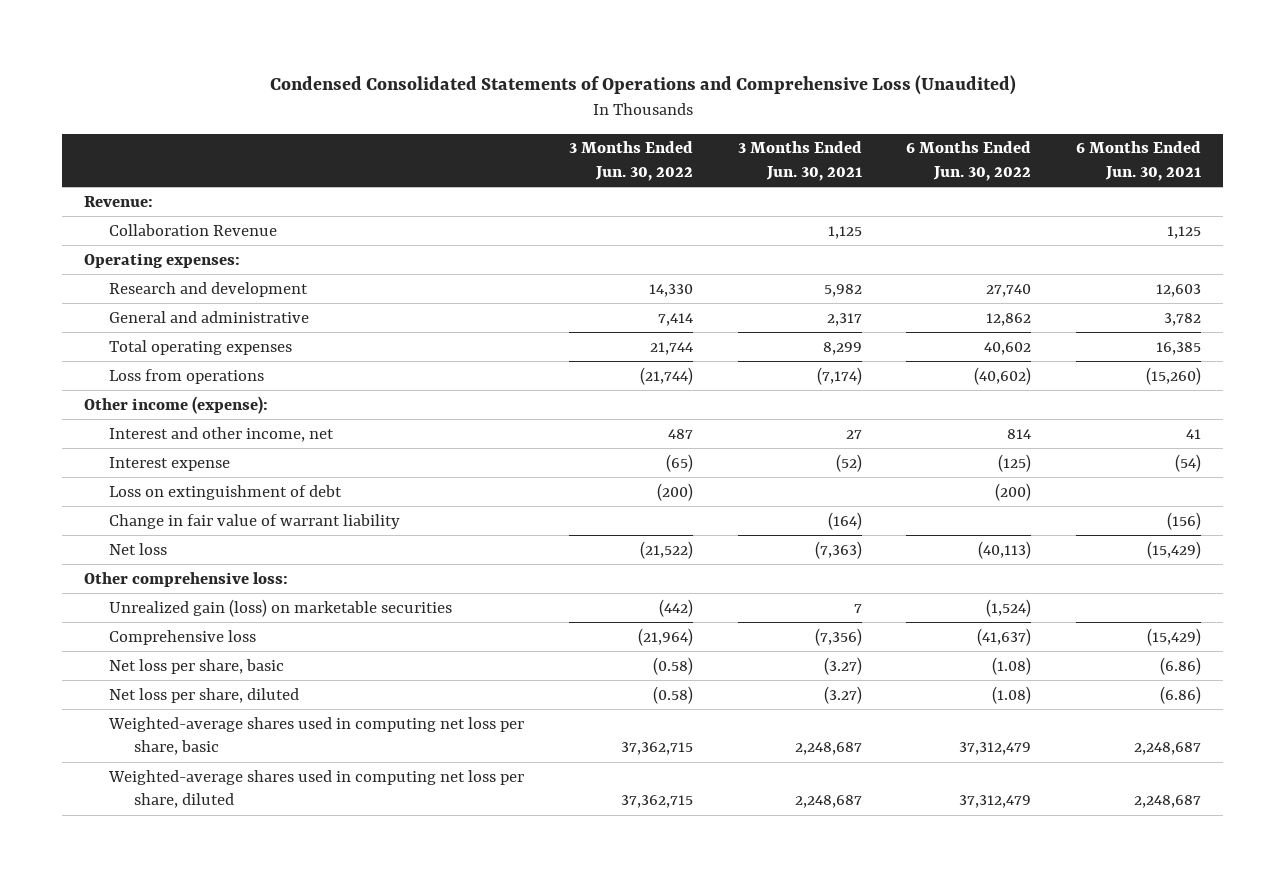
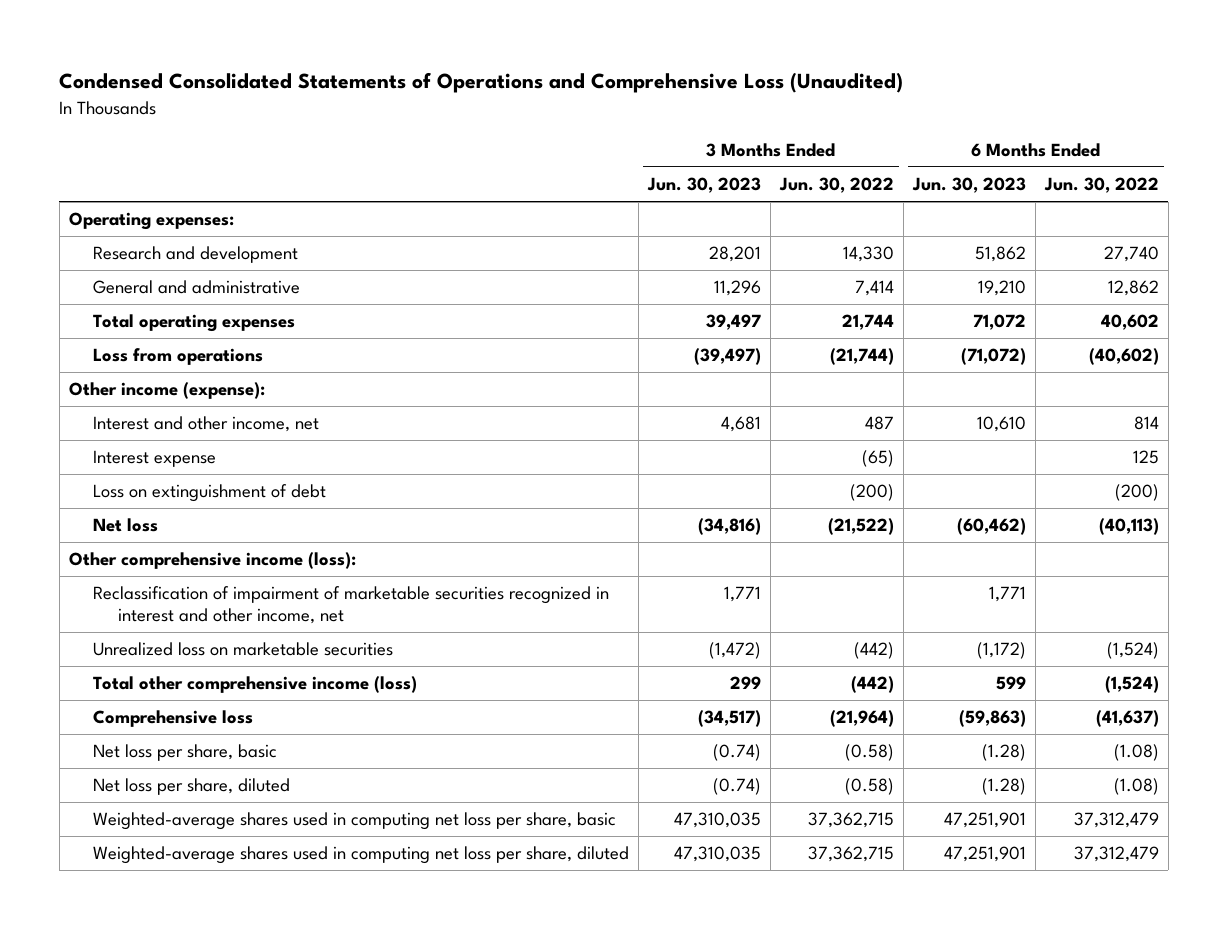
- | 3 Months Ended Jun. 30, 2022 | 3 Months Ended Jun. 30, 2021 | 6 Months Ended Jun. 30, 2022 | 6 Months Ended Jun. 30, 2021
+ | 3 Months Ended Jun. 30, 2023 | 3 Months Ended Jun. 30, 2022 | 6 Months Ended Jun. 30, 2023 | 6 Months Ended Jun. 30, 2022
- Revenue:
- Collaboration Revenue | | 1,125 | | 1,125
- Interest expense | (65) | (52) | (125) | (54)
+ Interest expense | | (65) | | 125
- Change in fair value of warrant liability | | (164) | | (156)
- Other comprehensive loss:
- Unrealized gain (loss) on marketable securities | (442) | 7 | (1,524) |
+ Other comprehensive income (loss):
+ Reclassification of impairment of marketable securities recognized in interest and other income, net | 1,771 | | 1,771 |
+ Unrealized loss on marketable securities | (1,472) | (442) | (1,172) | (1,524)
+ Total other comprehensive income (loss) | 299 | (442) | 599 | (1,524)

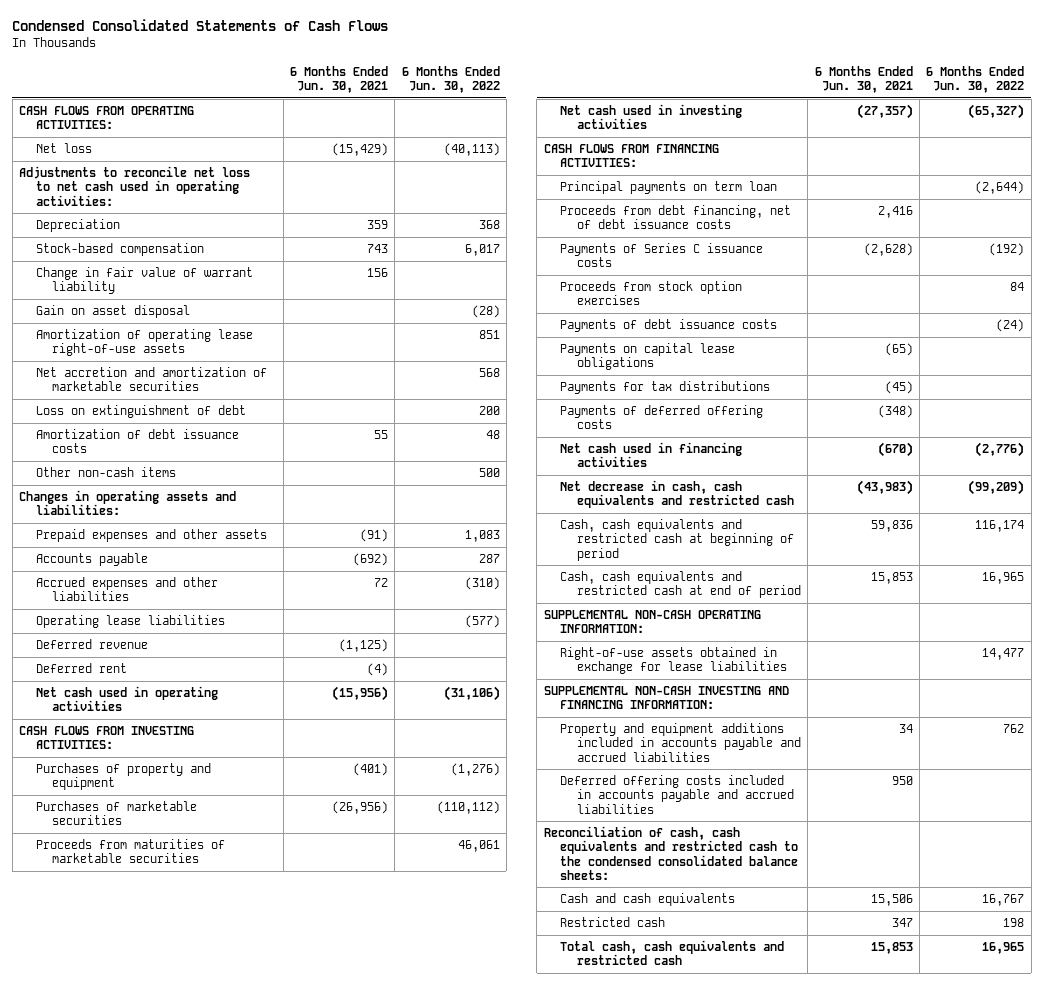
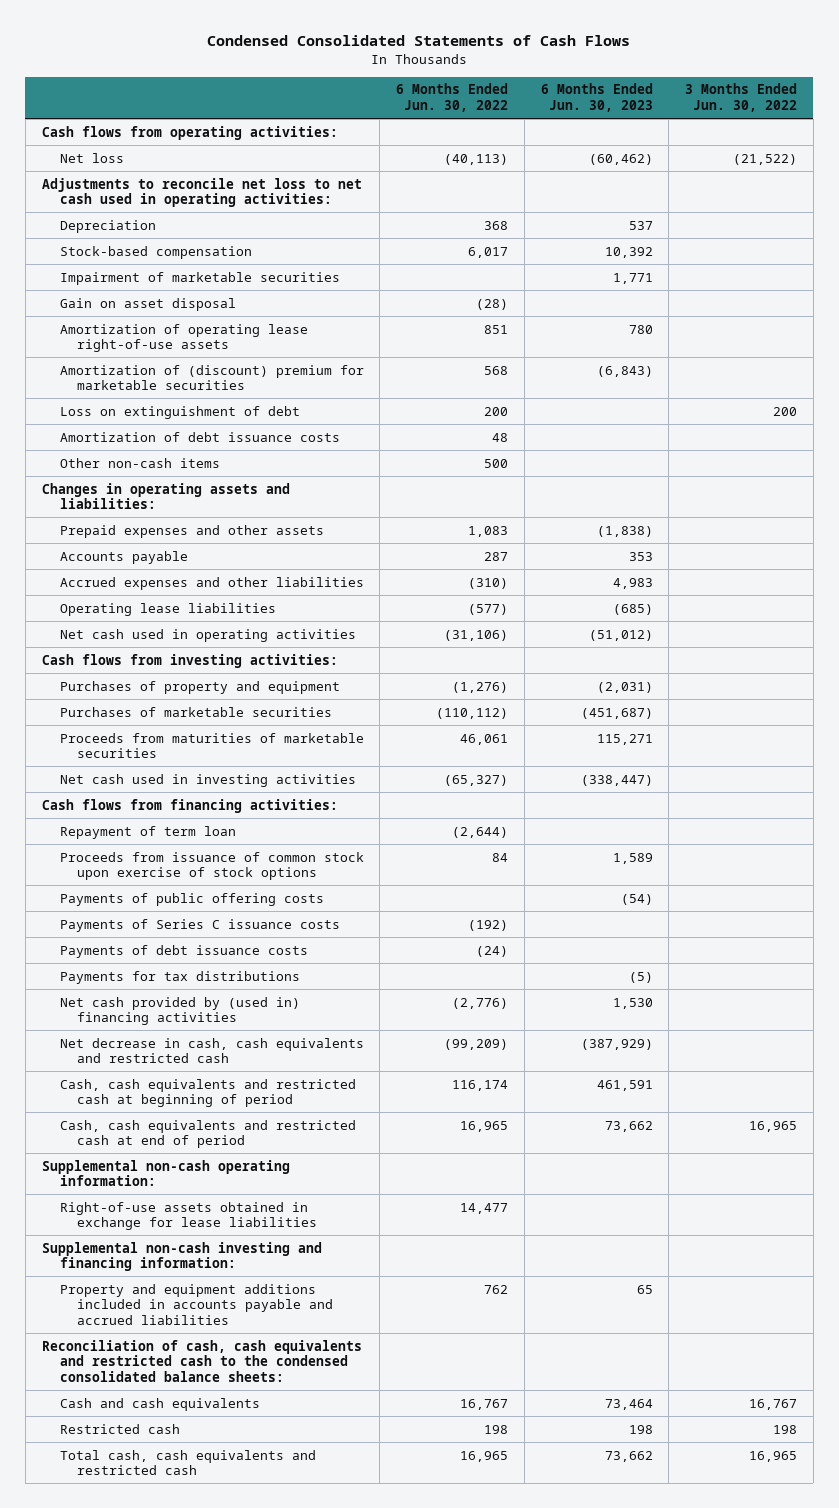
- | 6 Months Ended Jun. 30, 2021 | 6 Months Ended Jun. 30, 2022
+ | 6 Months Ended Jun. 30, 2022 | 6 Months Ended Jun. 30, 2023 | 3 Months Ended Jun. 30, 2022
- CASH FLOWS FROM OPERATING ACTIVITIES:
+ Cash flows from operating activities:
- Change in fair value of warrant liability | 156 |
+ Impairment of marketable securities | | 1,771 |
- Net accretion and amortization of marketable securities | | 568
+ Amortization of (discount) premium for marketable securities | 568 | (6,843) |
- Deferred revenue | (1,125) |
- Deferred rent | (4) |
- CASH FLOWS FROM INVESTING ACTIVITIES:
+ Cash flows from investing activities:
- CASH FLOWS FROM FINANCING ACTIVITIES:
- Principal payments on term loan | | (2,644)
- Proceeds from debt financing, net of debt issuance costs | 2,416 |
+ Cash flows from financing activities:
+ Repayment of term loan | (2,644) | |
+ Proceeds from issuance of common stock upon exercise of stock options | 84 | 1,589 |
+ Payments of public offering costs | | (54) |
- Proceeds from stock option exercises | | 84
- Payments on capital lease obligations | (65) |
- Payments of deferred offering costs | (348) |
- Net cash used in financing activities | (670) | (2,776)
+ Net cash provided by (used in) financing activities | (2,776) | 1,530 |
- SUPPLEMENTAL NON-CASH OPERATING INFORMATION:
+ Supplemental non-cash operating information:
- SUPPLEMENTAL NON-CASH INVESTING AND FINANCING INFORMATION:
+ Supplemental non-cash investing and financing information:
- Deferred offering costs included in accounts payable and accrued liabilities | 950 |

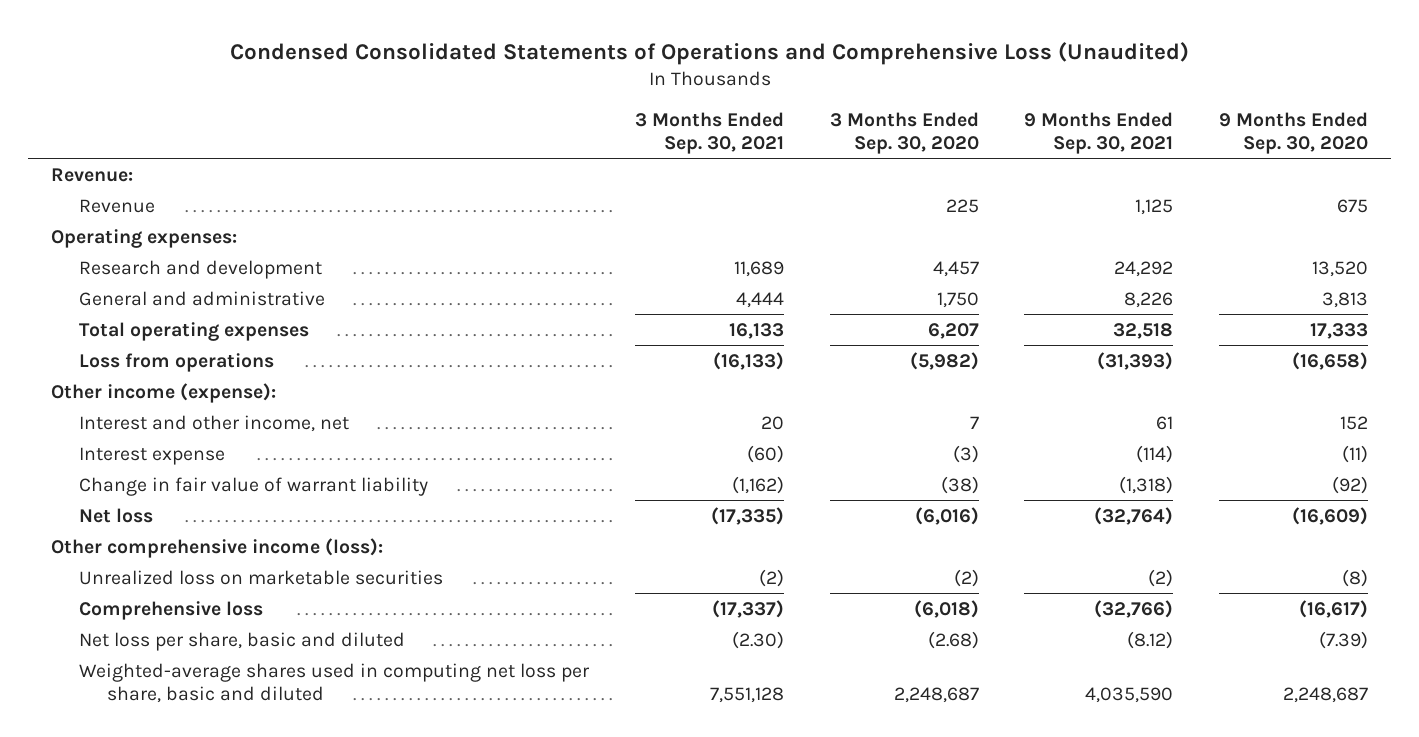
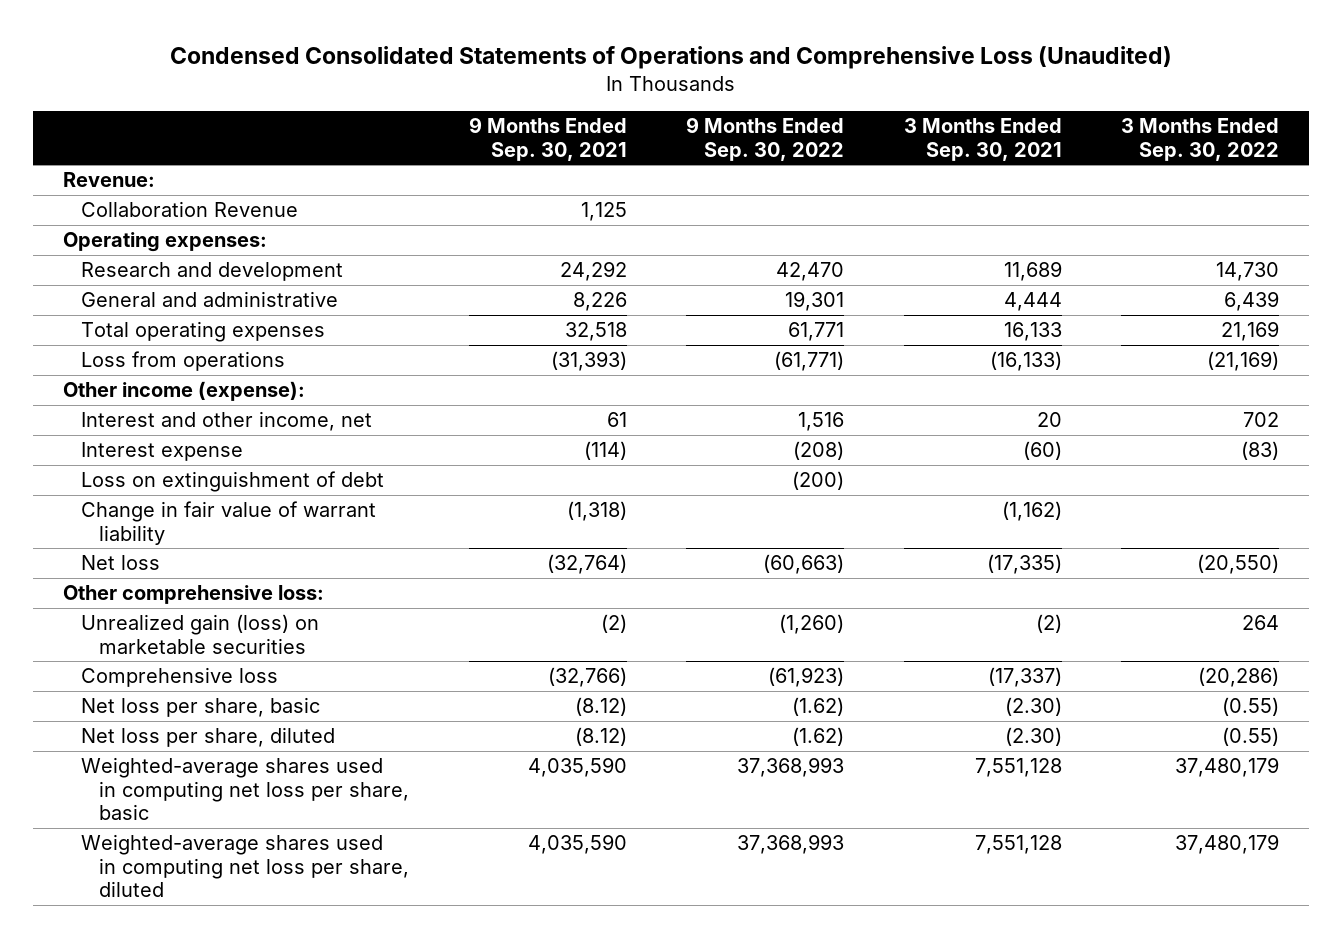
- | 3 Months Ended Sep. 30, 2021 | 3 Months Ended Sep. 30, 2020 | 9 Months Ended Sep. 30, 2021 | 9 Months Ended Sep. 30, 2020
+ | 9 Months Ended Sep. 30, 2021 | 9 Months Ended Sep. 30, 2022 | 3 Months Ended Sep. 30, 2021 | 3 Months Ended Sep. 30, 2022
- Revenue | | 225 | 1,125 | 675
+ Collaboration Revenue | 1,125 | | |
+ Loss on extinguishment of debt | | (200) | |
- Other comprehensive income (loss):
- Unrealized loss on marketable securities | (2) | (2) | (2) | (8)
+ Other comprehensive loss:
+ Unrealized gain (loss) on marketable securities | (2) | (1,260) | (2) | 264
- Net loss per share, basic and diluted | (2.30) | (2.68) | (8.12) | (7.39)
- Weighted-average shares used in computing net loss per share, basic and diluted | 7,551,128 | 2,248,687 | 4,035,590 | 2,248,687
+ Net loss per share, basic | (8.12) | (1.62) | (2.30) | (0.55)
+ Net loss per share, diluted | (8.12) | (1.62) | (2.30) | (0.55)
+ Weighted-average shares used in computing net loss per share, basic | 4,035,590 | 37,368,993 | 7,551,128 | 37,480,179
+ Weighted-average shares used in computing net loss per share, diluted | 4,035,590 | 37,368,993 | 7,551,128 | 37,480,179

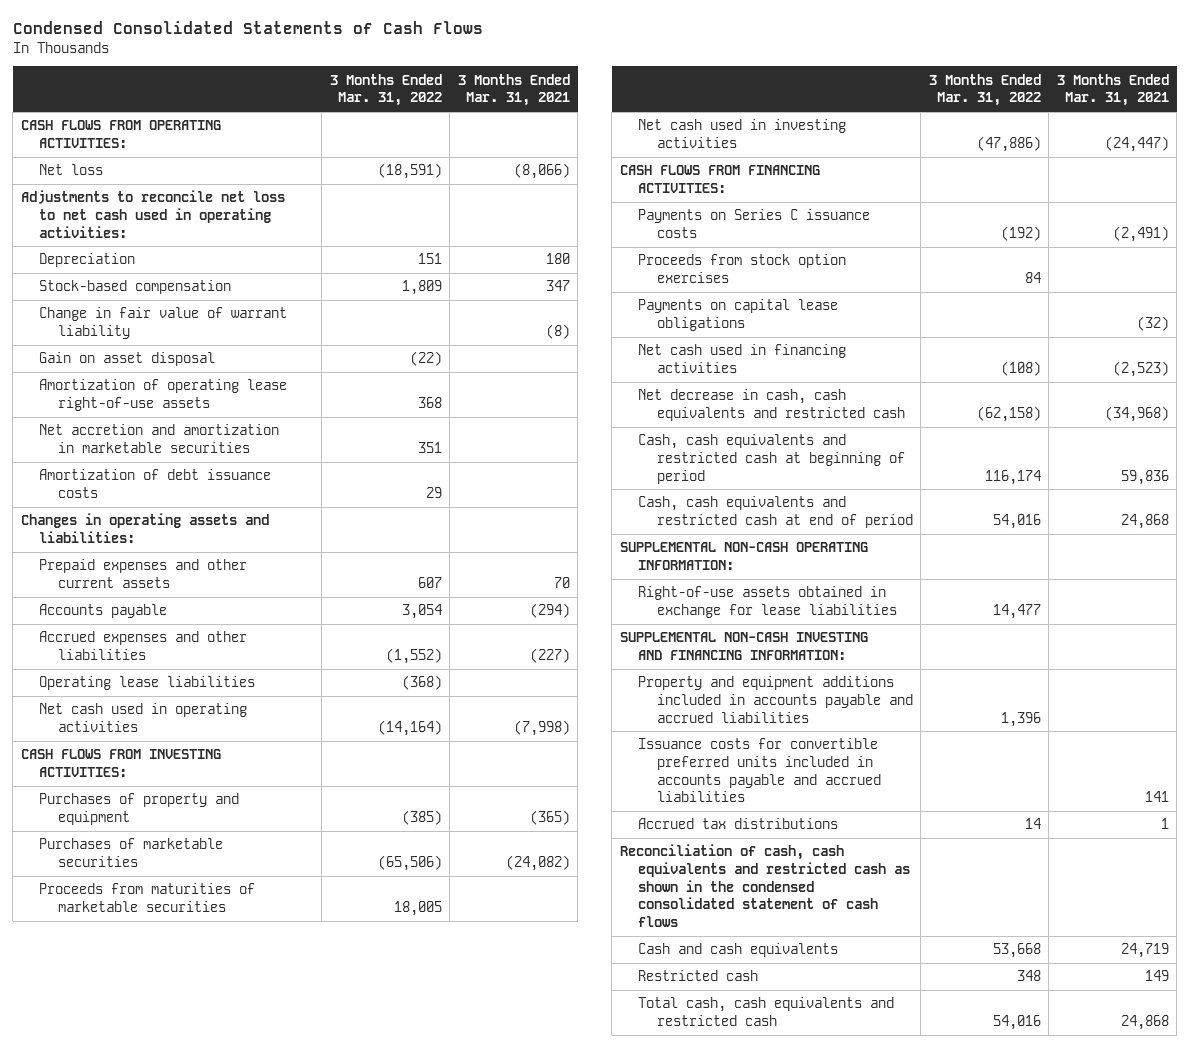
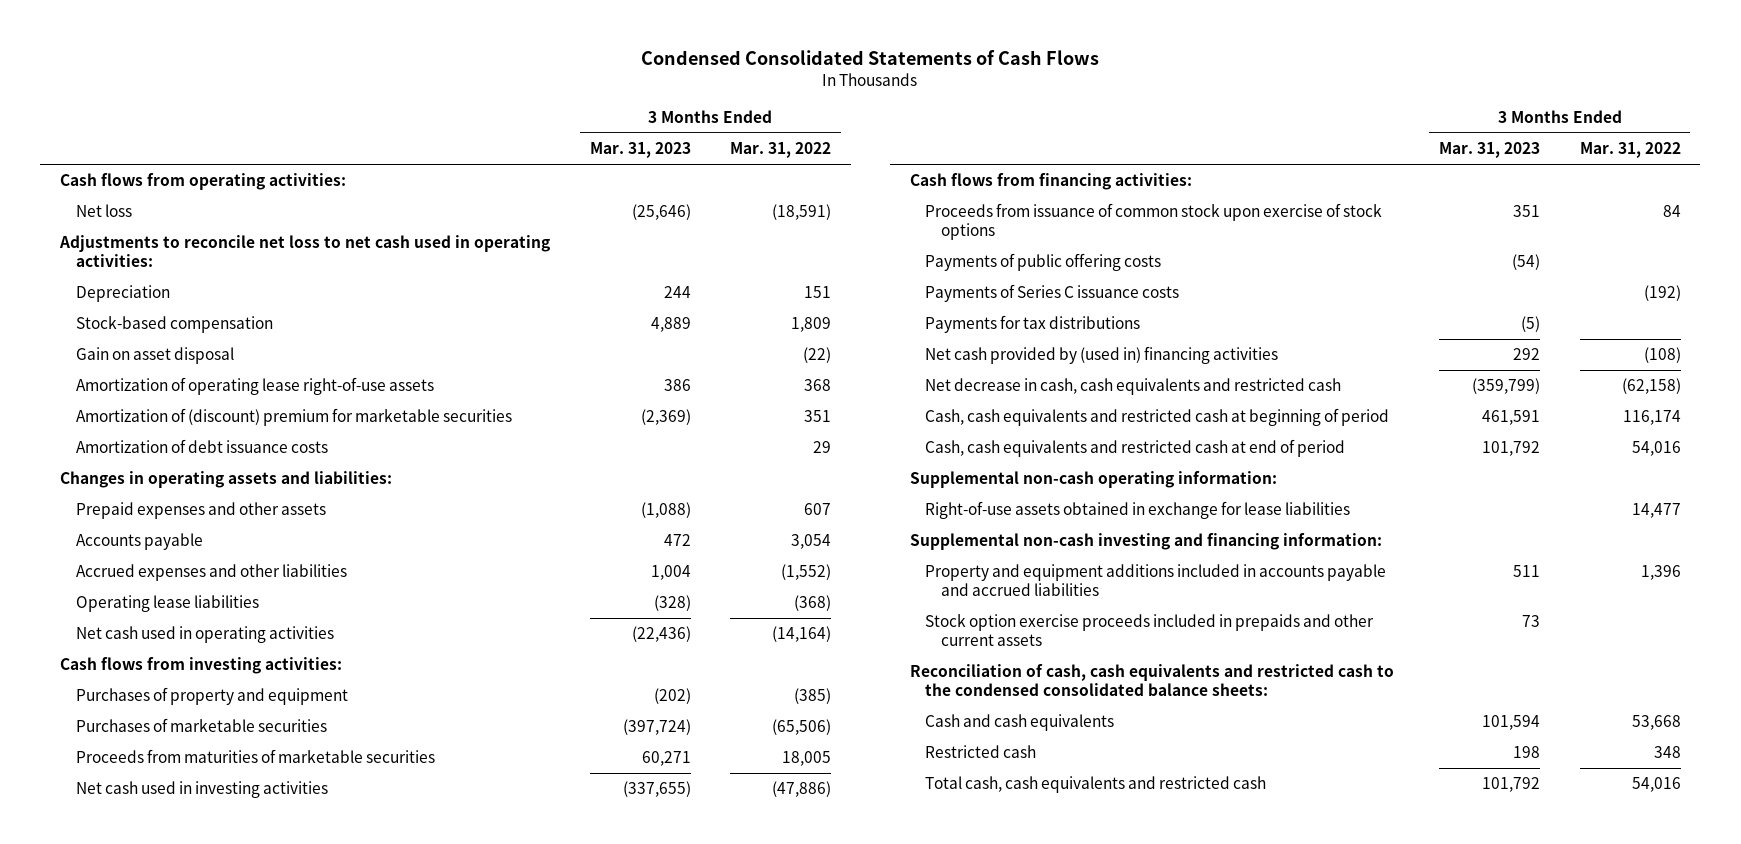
- | 3 Months Ended Mar. 31, 2022 | 3 Months Ended Mar. 31, 2021
+ | 3 Months Ended Mar. 31, 2023 | 3 Months Ended Mar. 31, 2022
- CASH FLOWS FROM OPERATING ACTIVITIES:
+ Cash flows from operating activities:
- Change in fair value of warrant liability | | (8)
- Net accretion and amortization in marketable securities | 351 |
+ Amortization of (discount) premium for marketable securities | (2,369) | 351
- Prepaid expenses and other current assets | 607 | 70
+ Prepaid expenses and other assets | (1,088) | 607
- CASH FLOWS FROM INVESTING ACTIVITIES:
+ Cash flows from investing activities:
- CASH FLOWS FROM FINANCING ACTIVITIES:
- Payments on Series C issuance costs | (192) | (2,491)
- Proceeds from stock option exercises | 84 |
- Payments on capital lease obligations | | (32)
- Net cash used in financing activities | (108) | (2,523)
+ Cash flows from financing activities:
+ Proceeds from issuance of common stock upon exercise of stock options | 351 | 84
+ Payments of public offering costs | (54) |
+ Payments of Series C issuance costs | | (192)
+ Payments for tax distributions | (5) |
+ Net cash provided by (used in) financing activities | 292 | (108)
- SUPPLEMENTAL NON-CASH OPERATING INFORMATION:
+ Supplemental non-cash operating information:
- SUPPLEMENTAL NON-CASH INVESTING AND FINANCING INFORMATION:
+ Supplemental non-cash investing and financing information:
- Issuance costs for convertible preferred units included in accounts payable and accrued liabilities | | 141
- Accrued tax distributions | 14 | 1
- Reconciliation of cash, cash equivalents and restricted cash as shown in the condensed consolidated statement of cash flows
+ Stock option exercise proceeds included in prepaids and other current assets | 73 |
+ Reconciliation of cash, cash equivalents and restricted cash to the condensed consolidated balance sheets:

